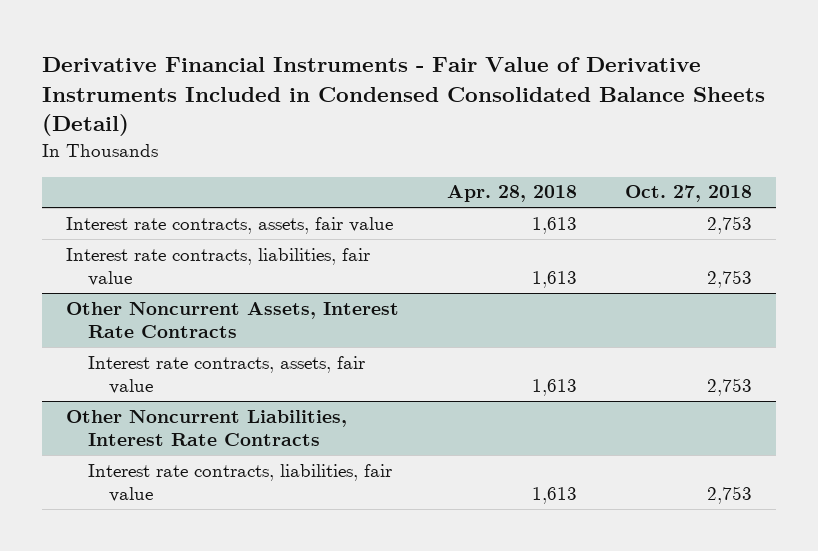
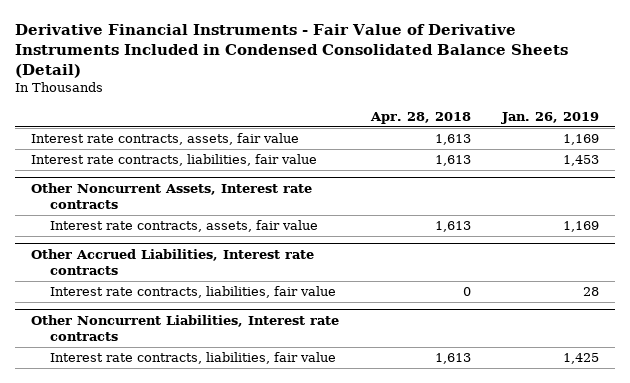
- | Apr. 28, 2018 | Oct. 27, 2018
+ | Apr. 28, 2018 | Jan. 26, 2019
- Other Noncurrent Assets, Interest Rate Contracts
+ Other Noncurrent Assets, Interest rate contracts
- Other Noncurrent Liabilities, Interest Rate Contracts
+ Other Accrued Liabilities, Interest rate contracts
+ Interest rate contracts, liabilities, fair value | 0 | 28
+ Other Noncurrent Liabilities, Interest rate contracts

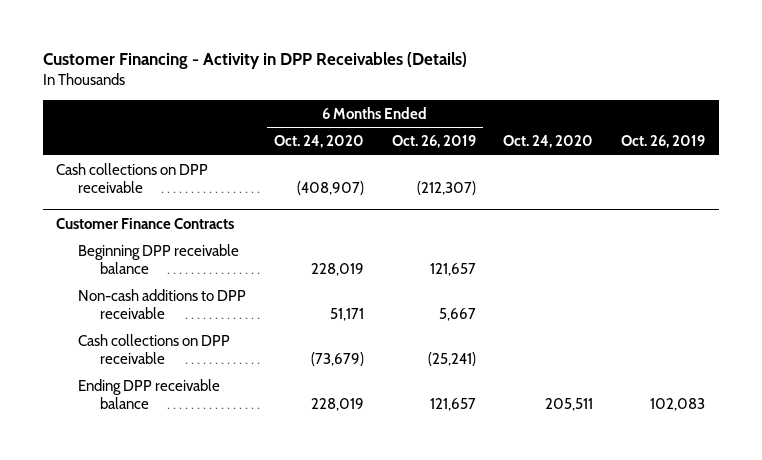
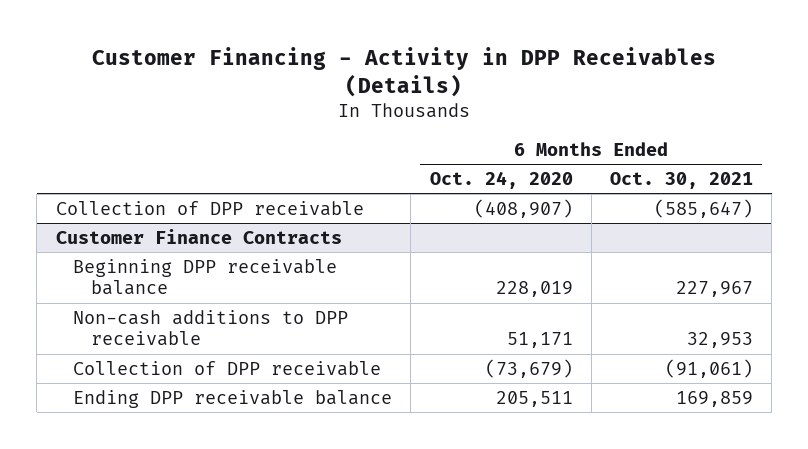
- | 6 Months Ended Oct. 24, 2020 | 6 Months Ended Oct. 26, 2019 | Oct. 24, 2020 | Oct. 26, 2019
+ | 6 Months Ended Oct. 24, 2020 | 6 Months Ended Oct. 30, 2021
- Cash collections on DPP receivable | (408,907) | (212,307) | |
+ Collection of DPP receivable | (408,907) | (585,647)
@ Customer Finance Contracts
- Cash collections on DPP receivable | (73,679) | (25,241) | |
- Ending DPP receivable balance | 228,019 | 121,657 | 205,511 | 102,083
+ Collection of DPP receivable | (73,679) | (91,061)
+ Ending DPP receivable balance | 205,511 | 169,859

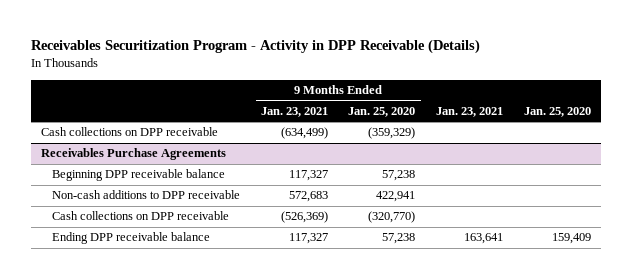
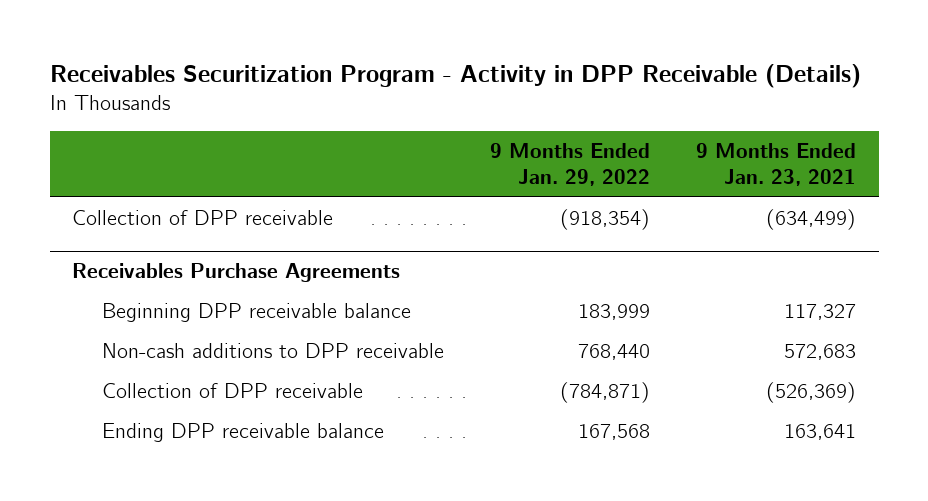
- | 9 Months Ended Jan. 23, 2021 | 9 Months Ended Jan. 25, 2020 | Jan. 23, 2021 | Jan. 25, 2020
+ | 9 Months Ended Jan. 29, 2022 | 9 Months Ended Jan. 23, 2021
- Cash collections on DPP receivable | (634,499) | (359,329) | |
+ Collection of DPP receivable | (918,354) | (634,499)
@ Receivables Purchase Agreements
- Cash collections on DPP receivable | (526,369) | (320,770) | |
- Ending DPP receivable balance | 117,327 | 57,238 | 163,641 | 159,409
+ Collection of DPP receivable | (784,871) | (526,369)
+ Ending DPP receivable balance | 167,568 | 163,641

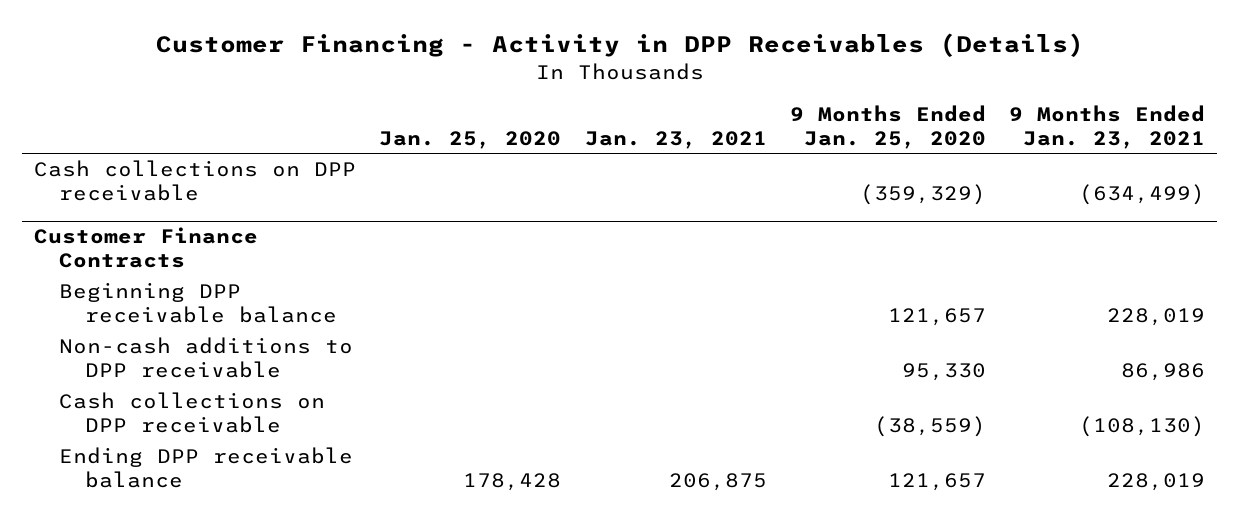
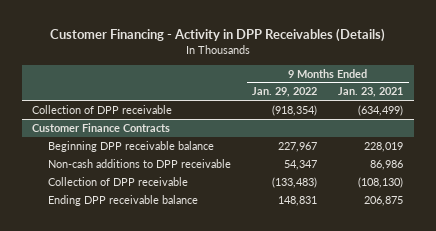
- | Jan. 25, 2020 | Jan. 23, 2021 | 9 Months Ended Jan. 25, 2020 | 9 Months Ended Jan. 23, 2021
+ | 9 Months Ended Jan. 29, 2022 | 9 Months Ended Jan. 23, 2021
- Cash collections on DPP receivable | | | (359,329) | (634,499)
+ Collection of DPP receivable | (918,354) | (634,499)
@ Customer Finance Contracts
- Cash collections on DPP receivable | | | (38,559) | (108,130)
- Ending DPP receivable balance | 178,428 | 206,875 | 121,657 | 228,019
+ Collection of DPP receivable | (133,483) | (108,130)
+ Ending DPP receivable balance | 148,831 | 206,875

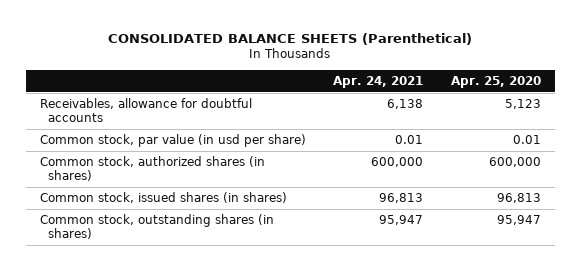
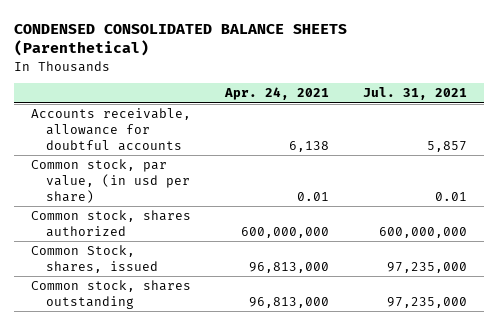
- CONSOLIDATED BALANCE SHEETS (Parenthetical)
+ CONDENSED CONSOLIDATED BALANCE SHEETS (Parenthetical)
- | Apr. 24, 2021 | Apr. 25, 2020
+ | Apr. 24, 2021 | Jul. 31, 2021
- Receivables, allowance for doubtful accounts | 6,138 | 5,123
- Common stock, par value (in usd per share) | 0.01 | 0.01
- Common stock, authorized shares (in shares) | 600,000 | 600,000
- Common stock, issued shares (in shares) | 96,813 | 96,813
- Common stock, outstanding shares (in shares) | 95,947 | 95,947
+ Accounts receivable, allowance for doubtful accounts | 6,138 | 5,857
+ Common stock, par value, (in usd per share) | 0.01 | 0.01
+ Common stock, shares authorized | 600,000,000 | 600,000,000
+ Common Stock, shares, issued | 96,813,000 | 97,235,000
+ Common stock, shares outstanding | 96,813,000 | 97,235,000

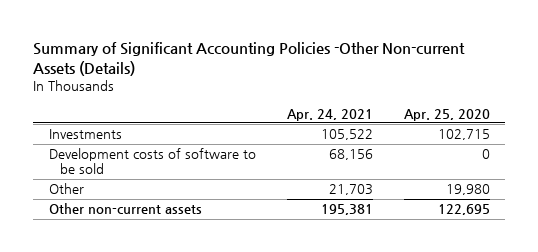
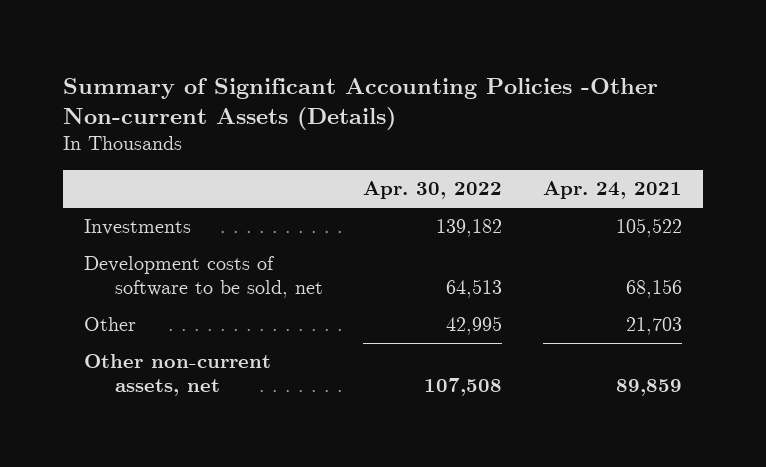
- | Apr. 24, 2021 | Apr. 25, 2020
+ | Apr. 30, 2022 | Apr. 24, 2021
- Development costs of software to be sold | 68,156 | 0
+ Development costs of software to be sold, net | 64,513 | 68,156
- Other non-current assets | 195,381 | 122,695
+ Other non-current assets, net | 107,508 | 89,859

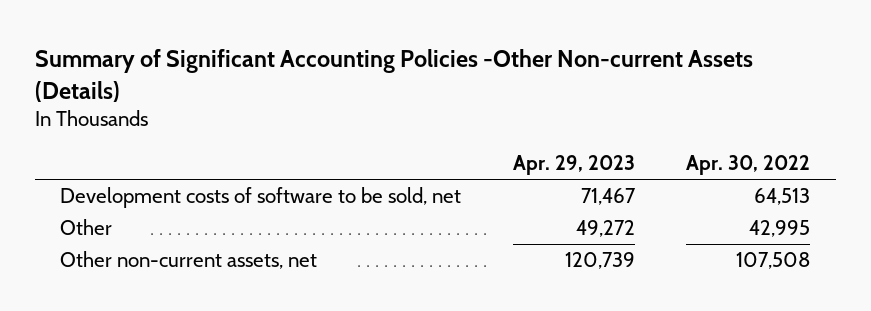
- | Apr. 30, 2022 | Apr. 24, 2021
+ | Apr. 29, 2023 | Apr. 30, 2022
- Investments | 139,182 | 105,522

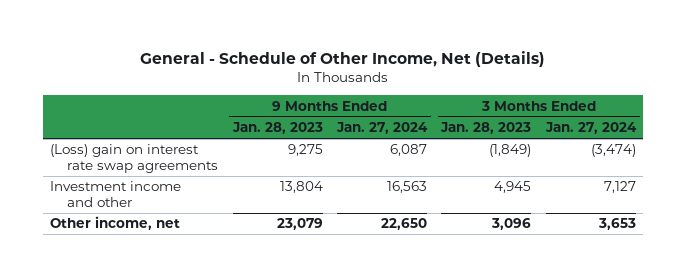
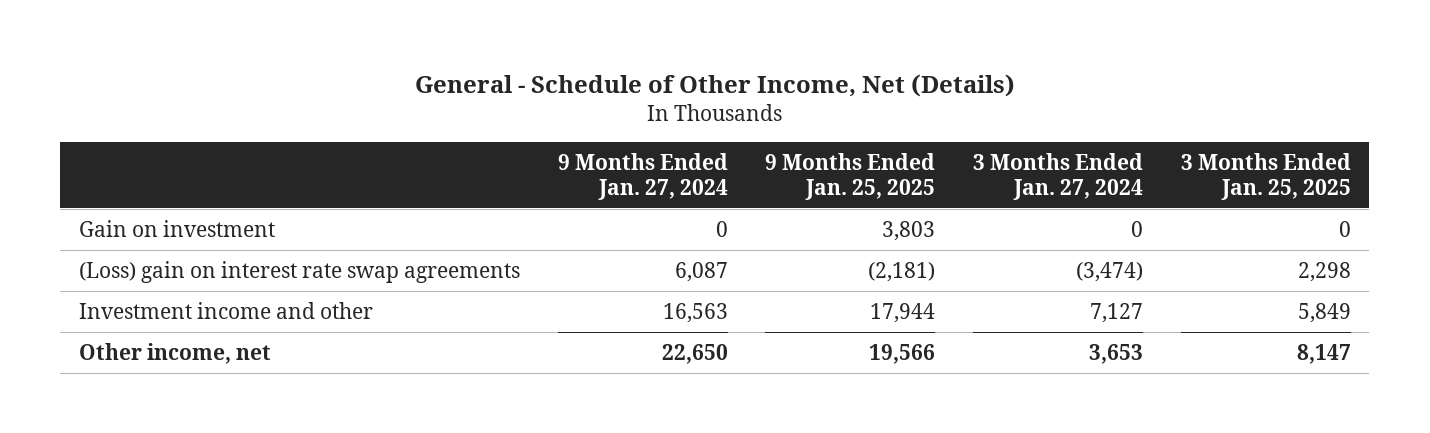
- | 9 Months Ended Jan. 28, 2023 | 9 Months Ended Jan. 27, 2024 | 3 Months Ended Jan. 28, 2023 | 3 Months Ended Jan. 27, 2024
+ | 9 Months Ended Jan. 27, 2024 | 9 Months Ended Jan. 25, 2025 | 3 Months Ended Jan. 27, 2024 | 3 Months Ended Jan. 25, 2025
+ Gain on investment | 0 | 3,803 | 0 | 0

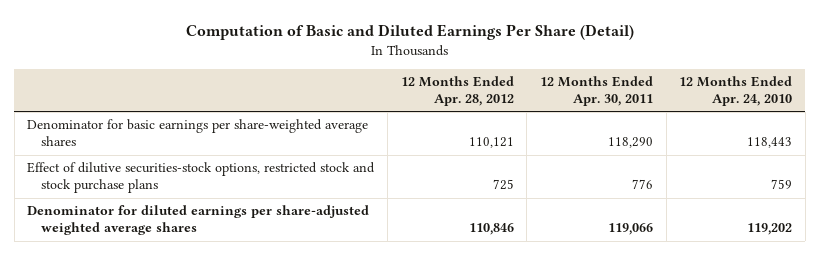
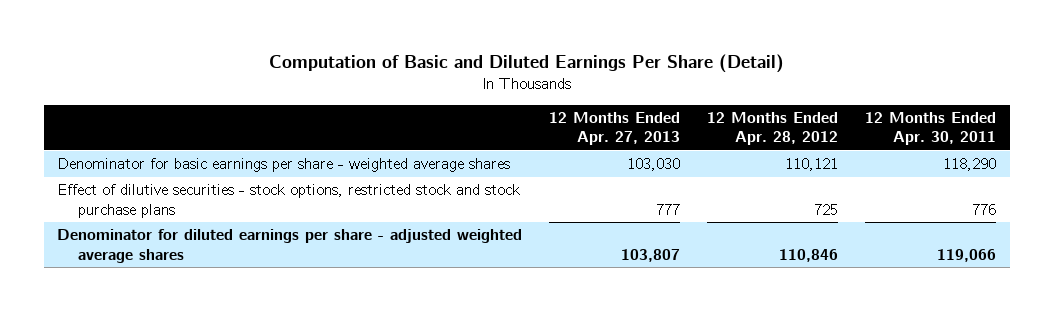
- | 12 Months Ended Apr. 28, 2012 | 12 Months Ended Apr. 30, 2011 | 12 Months Ended Apr. 24, 2010
+ | 12 Months Ended Apr. 27, 2013 | 12 Months Ended Apr. 28, 2012 | 12 Months Ended Apr. 30, 2011
- Denominator for basic earnings per share-weighted average shares | 110,121 | 118,290 | 118,443
- Effect of dilutive securities-stock options, restricted stock and stock purchase plans | 725 | 776 | 759
- Denominator for diluted earnings per share-adjusted weighted average shares | 110,846 | 119,066 | 119,202
+ Denominator for basic earnings per share - weighted average shares | 103,030 | 110,121 | 118,290
+ Effect of dilutive securities - stock options, restricted stock and stock purchase plans | 777 | 725 | 776
+ Denominator for diluted earnings per share - adjusted weighted average shares | 103,807 | 110,846 | 119,066

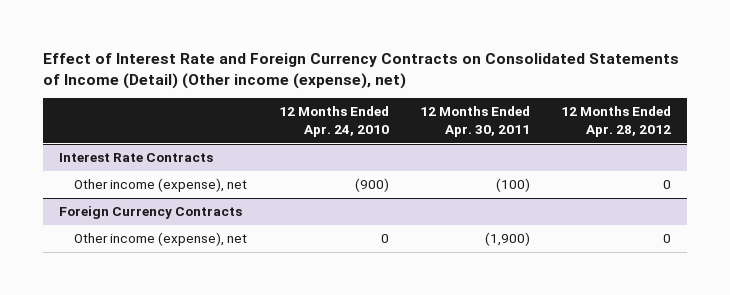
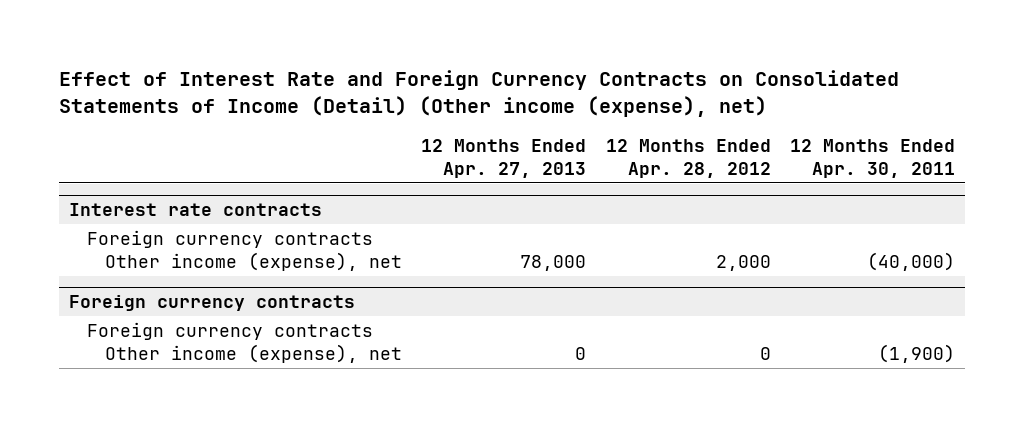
- | 12 Months Ended Apr. 24, 2010 | 12 Months Ended Apr. 30, 2011 | 12 Months Ended Apr. 28, 2012
+ | 12 Months Ended Apr. 27, 2013 | 12 Months Ended Apr. 28, 2012 | 12 Months Ended Apr. 30, 2011
- Interest Rate Contracts
- Other income (expense), net | (900) | (100) | 0
- Foreign Currency Contracts
- Other income (expense), net | 0 | (1,900) | 0
+ Interest rate contracts
+ Foreign currency contracts Other income (expense), net | 78,000 | 2,000 | (40,000)
+ Foreign currency contracts
+ Foreign currency contracts Other income (expense), net | 0 | 0 | (1,900)

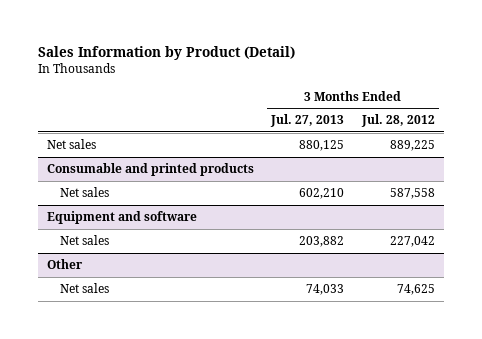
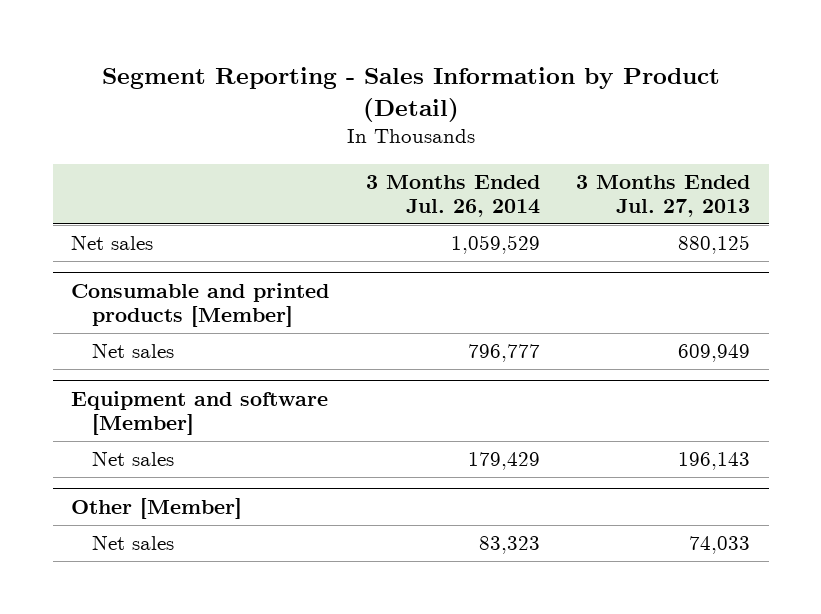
- Sales Information by Product (Detail)
+ Segment Reporting - Sales Information by Product (Detail)
- | 3 Months Ended Jul. 27, 2013 | 3 Months Ended Jul. 28, 2012
+ | 3 Months Ended Jul. 26, 2014 | 3 Months Ended Jul. 27, 2013
- Consumable and printed products
- Net sales | 602,210 | 587,558
- Equipment and software
- Net sales | 203,882 | 227,042
- Other
+ Consumable and printed products [Member]
+ Net sales | 796,777 | 609,949
+ Equipment and software [Member]
+ Net sales | 179,429 | 196,143
+ Other [Member]

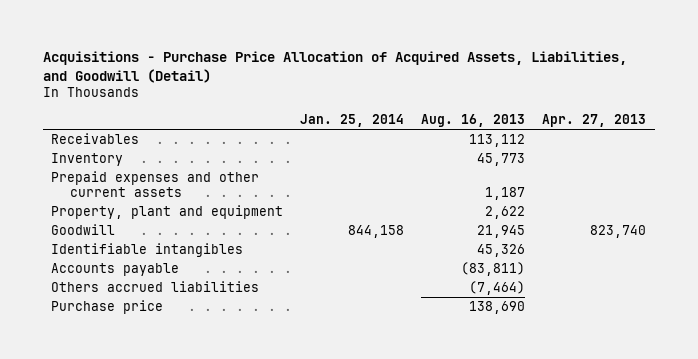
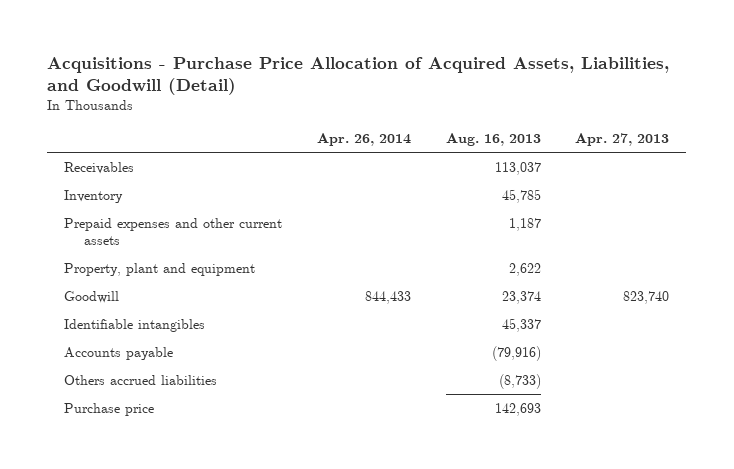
- | Jan. 25, 2014 | Aug. 16, 2013 | Apr. 27, 2013
+ | Apr. 26, 2014 | Aug. 16, 2013 | Apr. 27, 2013
- Receivables | | 113,112 |
- Inventory | | 45,773 |
+ Receivables | | 113,037 |
+ Inventory | | 45,785 |
- Goodwill | 844,158 | 21,945 | 823,740
- Identifiable intangibles | | 45,326 |
- Accounts payable | | (83,811) |
- Others accrued liabilities | | (7,464) |
- Purchase price | | 138,690 |
+ Goodwill | 844,433 | 23,374 | 823,740
+ Identifiable intangibles | | 45,337 |
+ Accounts payable | | (79,916) |
+ Others accrued liabilities | | (8,733) |
+ Purchase price | | 142,693 |

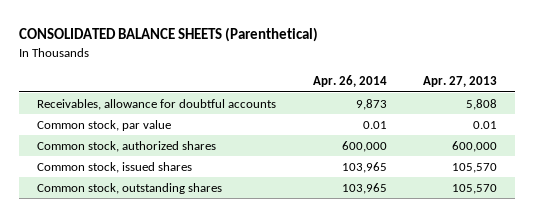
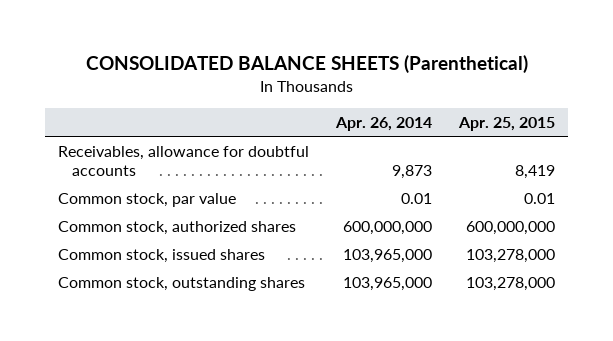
- | Apr. 26, 2014 | Apr. 27, 2013
+ | Apr. 26, 2014 | Apr. 25, 2015
- Common stock, authorized shares | 600,000 | 600,000
- Common stock, issued shares | 103,965 | 105,570
- Common stock, outstanding shares | 103,965 | 105,570
+ Common stock, authorized shares | 600,000,000 | 600,000,000
+ Common stock, issued shares | 103,965,000 | 103,278,000
+ Common stock, outstanding shares | 103,965,000 | 103,278,000

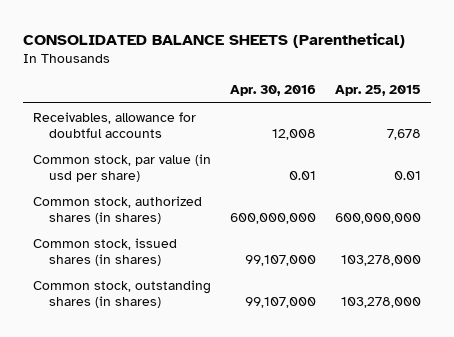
- | Apr. 26, 2014 | Apr. 25, 2015
+ | Apr. 30, 2016 | Apr. 25, 2015
- Receivables, allowance for doubtful accounts | 9,873 | 8,419
- Common stock, par value | 0.01 | 0.01
- Common stock, authorized shares | 600,000,000 | 600,000,000
- Common stock, issued shares | 103,965,000 | 103,278,000
- Common stock, outstanding shares | 103,965,000 | 103,278,000
+ Receivables, allowance for doubtful accounts | 12,008 | 7,678
+ Common stock, par value (in usd per share) | 0.01 | 0.01
+ Common stock, authorized shares (in shares) | 600,000,000 | 600,000,000
+ Common stock, issued shares (in shares) | 99,107,000 | 103,278,000
+ Common stock, outstanding shares (in shares) | 99,107,000 | 103,278,000

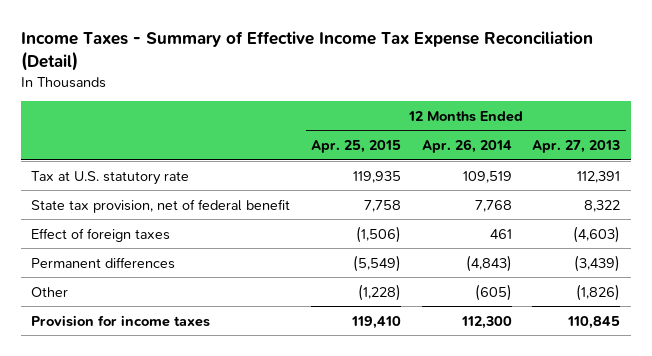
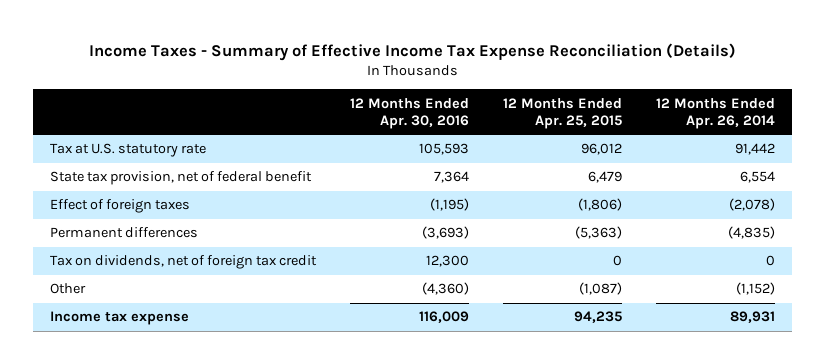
- Income Taxes - Summary of Effective Income Tax Expense Reconciliation (Detail)
+ Income Taxes - Summary of Effective Income Tax Expense Reconciliation (Details)
- | 12 Months Ended Apr. 25, 2015 | 12 Months Ended Apr. 26, 2014 | 12 Months Ended Apr. 27, 2013
+ | 12 Months Ended Apr. 30, 2016 | 12 Months Ended Apr. 25, 2015 | 12 Months Ended Apr. 26, 2014
- Tax at U.S. statutory rate | 119,935 | 109,519 | 112,391
- State tax provision, net of federal benefit | 7,758 | 7,768 | 8,322
- Effect of foreign taxes | (1,506) | 461 | (4,603)
- Permanent differences | (5,549) | (4,843) | (3,439)
- Other | (1,228) | (605) | (1,826)
- Provision for income taxes | 119,410 | 112,300 | 110,845
+ Tax at U.S. statutory rate | 105,593 | 96,012 | 91,442
+ State tax provision, net of federal benefit | 7,364 | 6,479 | 6,554
+ Effect of foreign taxes | (1,195) | (1,806) | (2,078)
+ Permanent differences | (3,693) | (5,363) | (4,835)
+ Tax on dividends, net of foreign tax credit | 12,300 | 0 | 0
+ Other | (4,360) | (1,087) | (1,152)
+ Income tax expense | 116,009 | 94,235 | 89,931

